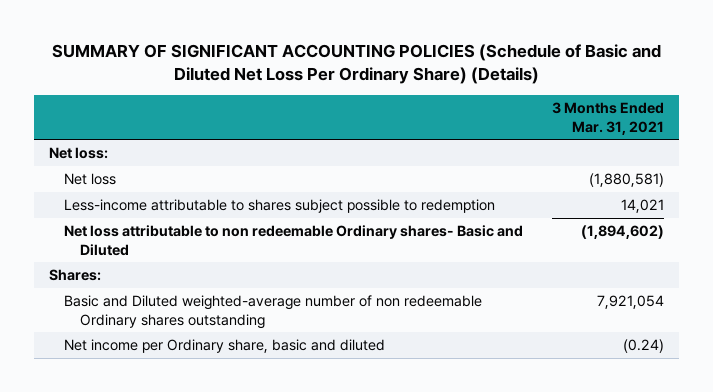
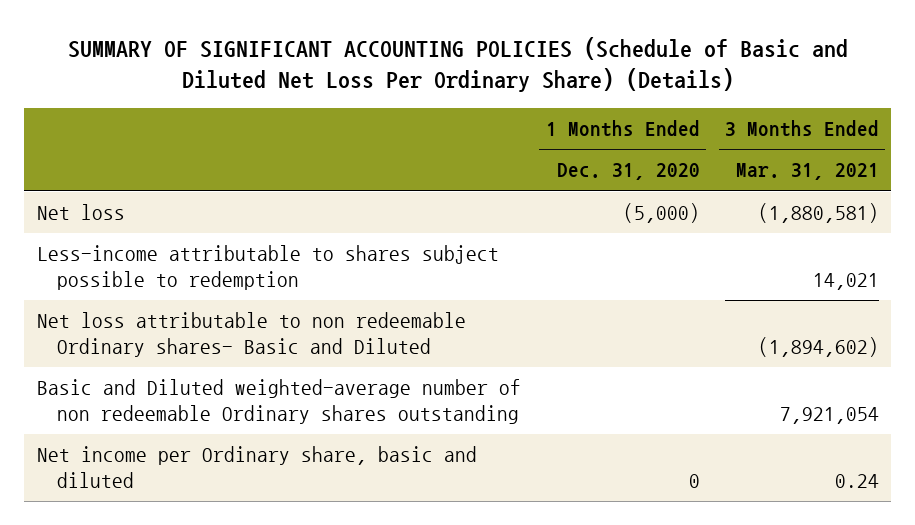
- | 3 Months Ended Mar. 31, 2021
+ | 1 Months Ended Dec. 31, 2020 | 3 Months Ended Mar. 31, 2021
- Net loss:
- Shares:
- Net income per Ordinary share, basic and diluted | (0.24)
+ Net income per Ordinary share, basic and diluted | 0 | 0.24

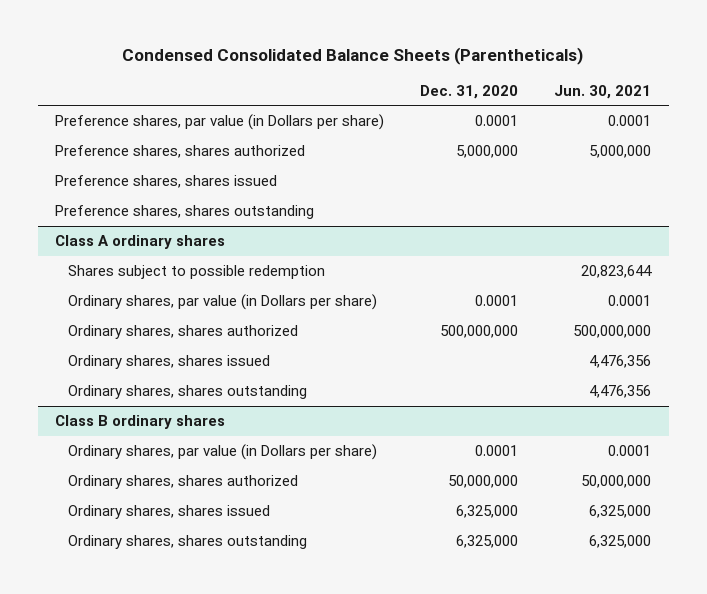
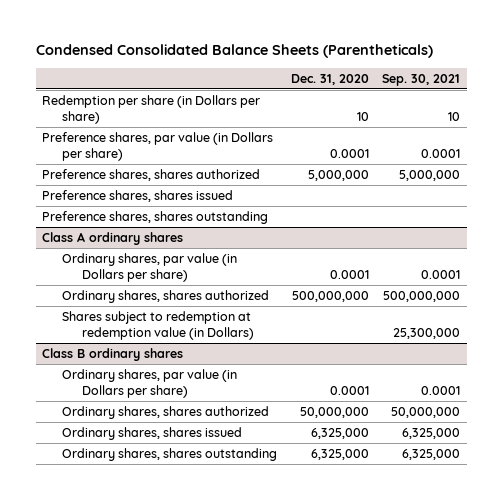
- | Dec. 31, 2020 | Jun. 30, 2021
+ | Dec. 31, 2020 | Sep. 30, 2021
+ Redemption per share (in Dollars per share) | 10 | 10
@ Class A ordinary shares
- Shares subject to possible redemption | | 20,823,644
- Ordinary shares, shares issued | | 4,476,356
- Ordinary shares, shares outstanding | | 4,476,356
+ Shares subject to redemption at redemption value (in Dollars) | | 25,300,000

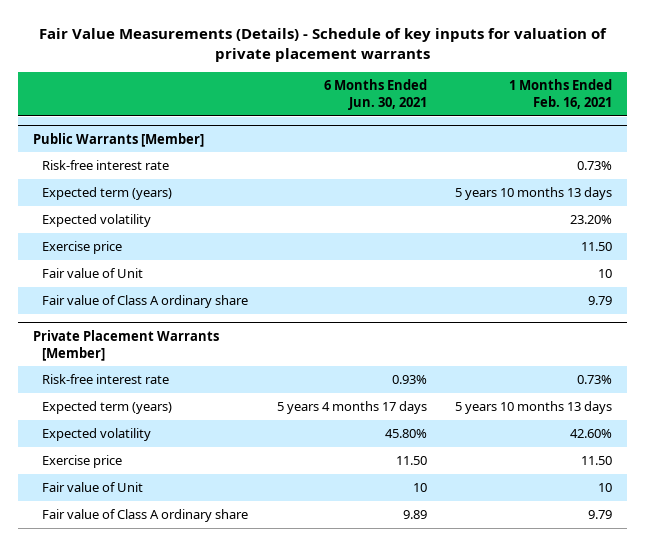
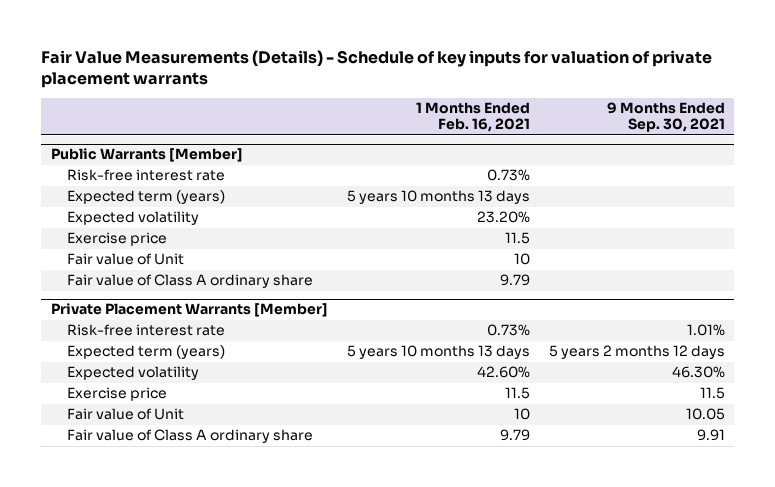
- | 6 Months Ended Jun. 30, 2021 | 1 Months Ended Feb. 16, 2021
+ | 1 Months Ended Feb. 16, 2021 | 9 Months Ended Sep. 30, 2021
@ Public Warrants [Member]
- Exercise price | | 11.50
+ Exercise price | 11.5 |
@ Private Placement Warrants [Member]
- Exercise price | 11.50 | 11.50
+ Exercise price | 11.5 | 11.5

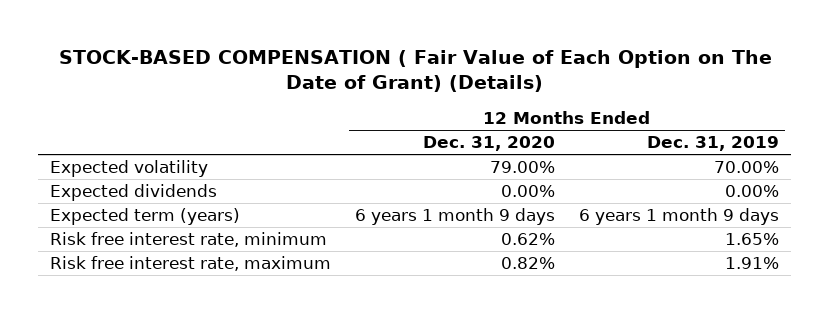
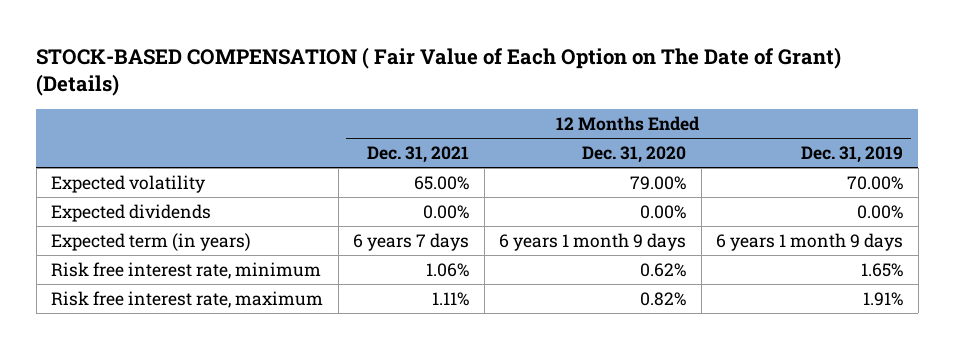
- | 12 Months Ended Dec. 31, 2020 | 12 Months Ended Dec. 31, 2019
+ | 12 Months Ended Dec. 31, 2021 | 12 Months Ended Dec. 31, 2020 | 12 Months Ended Dec. 31, 2019
- Expected term (years) | 6 years 1 month 9 days | 6 years 1 month 9 days
+ Expected term (in years) | 6 years 7 days | 6 years 1 month 9 days | 6 years 1 month 9 days

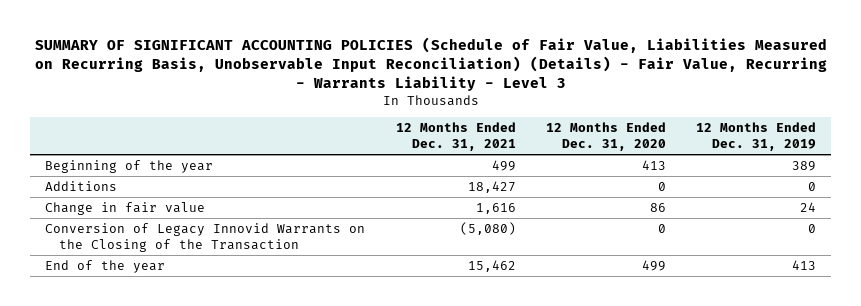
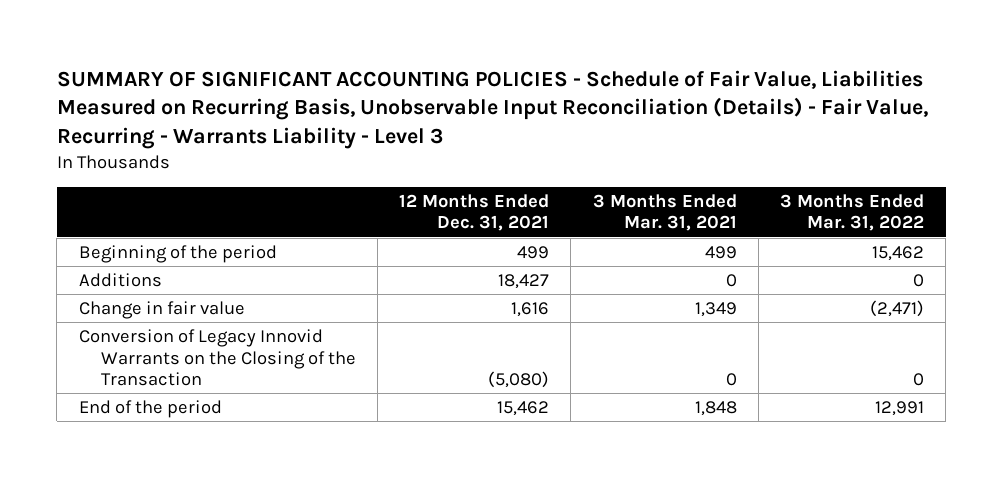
- SUMMARY OF SIGNIFICANT ACCOUNTING POLICIES (Schedule of Fair Value, Liabilities Measured on Recurring Basis, Unobservable Input Reconciliation) (Details) - Fair Value, Recurring - Warrants Liability - Level 3
+ SUMMARY OF SIGNIFICANT ACCOUNTING POLICIES - Schedule of Fair Value, Liabilities Measured on Recurring Basis, Unobservable Input Reconciliation (Details) - Fair Value, Recurring - Warrants Liability - Level 3
- | 12 Months Ended Dec. 31, 2021 | 12 Months Ended Dec. 31, 2020 | 12 Months Ended Dec. 31, 2019
+ | 12 Months Ended Dec. 31, 2021 | 3 Months Ended Mar. 31, 2021 | 3 Months Ended Mar. 31, 2022
- Beginning of the year | 499 | 413 | 389
+ Beginning of the period | 499 | 499 | 15,462
- End of the year | 15,462 | 499 | 413
+ End of the period | 15,462 | 1,848 | 12,991

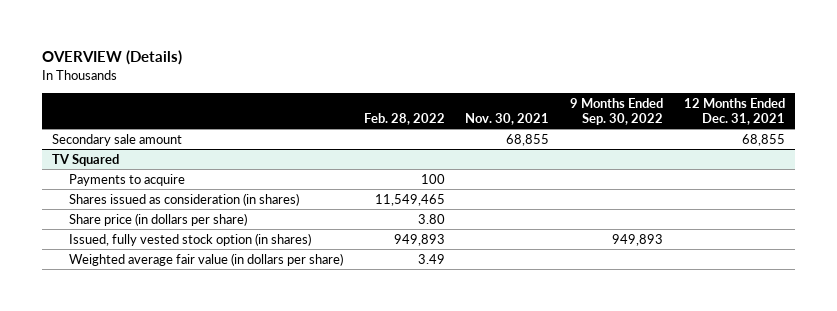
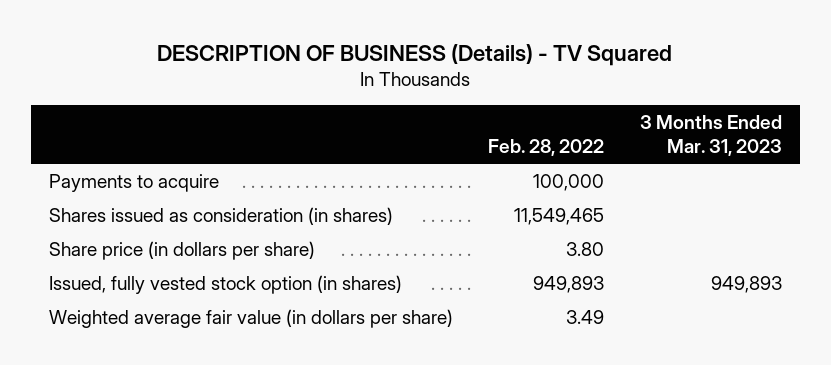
- OVERVIEW (Details)
+ DESCRIPTION OF BUSINESS (Details) - TV Squared
- | Feb. 28, 2022 | Nov. 30, 2021 | 9 Months Ended Sep. 30, 2022 | 12 Months Ended Dec. 31, 2021
+ | Feb. 28, 2022 | 3 Months Ended Mar. 31, 2023
- Secondary sale amount | | 68,855 | | 68,855
- TV Squared
- Payments to acquire | 100 | | |
+ Payments to acquire | 100,000 |

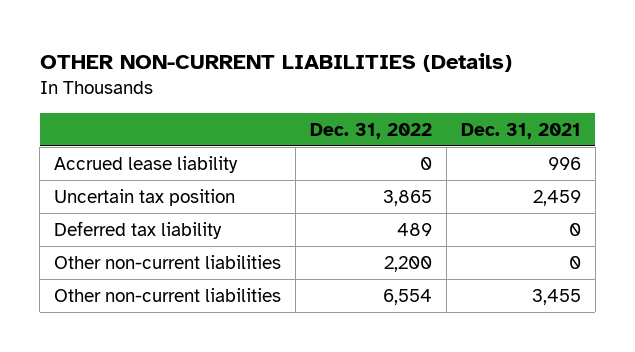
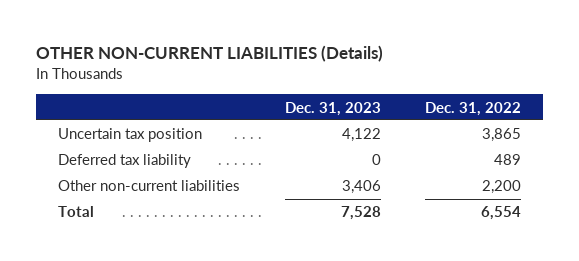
- | Dec. 31, 2022 | Dec. 31, 2021
+ | Dec. 31, 2023 | Dec. 31, 2022
- Accrued lease liability | 0 | 996
- Other non-current liabilities | 6,554 | 3,455
+ Total | 7,528 | 6,554

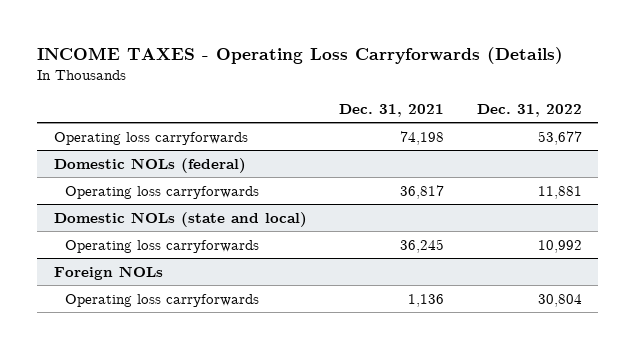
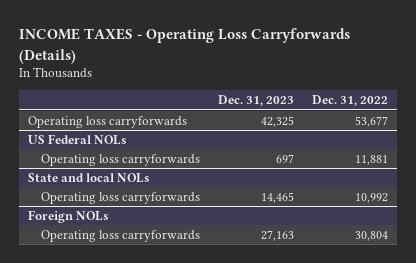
- | Dec. 31, 2021 | Dec. 31, 2022
+ | Dec. 31, 2023 | Dec. 31, 2022
- Domestic NOLs (federal)
+ US Federal NOLs
- Domestic NOLs (state and local)
+ State and local NOLs

